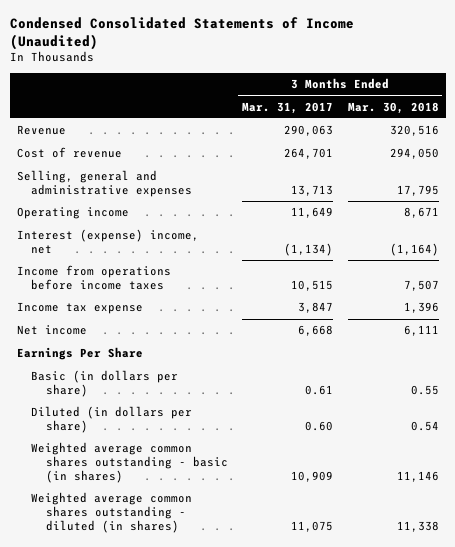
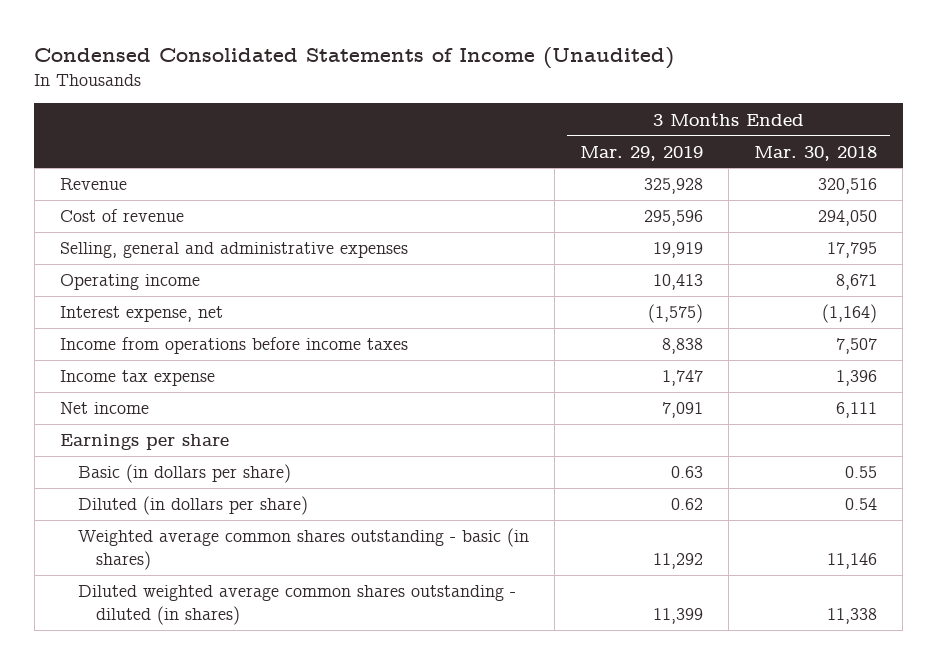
- | 3 Months Ended Mar. 31, 2017 | 3 Months Ended Mar. 30, 2018
+ | 3 Months Ended Mar. 29, 2019 | 3 Months Ended Mar. 30, 2018
- Interest (expense) income, net | (1,134) | (1,164)
+ Interest expense, net | (1,575) | (1,164)
- Earnings Per Share
+ Earnings per share
- Weighted average common shares outstanding - diluted (in shares) | 11,075 | 11,338
+ Diluted weighted average common shares outstanding - diluted (in shares) | 11,399 | 11,338

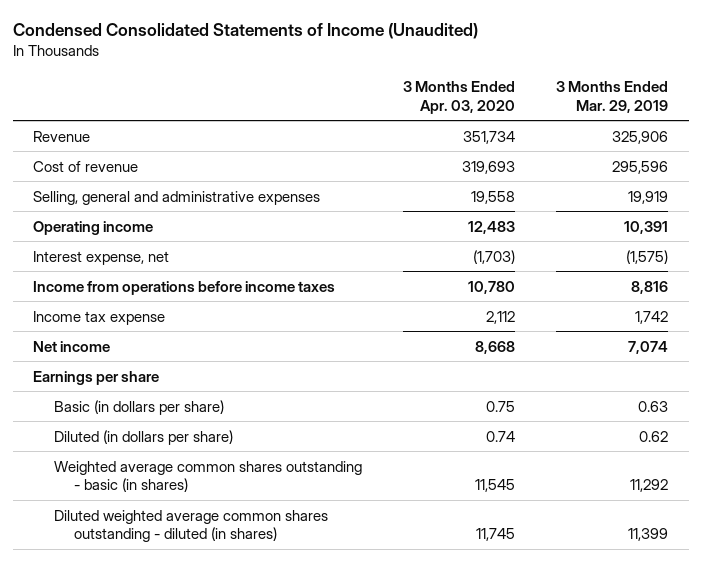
- | 3 Months Ended Mar. 29, 2019 | 3 Months Ended Mar. 30, 2018
+ | 3 Months Ended Apr. 03, 2020 | 3 Months Ended Mar. 29, 2019
- Revenue | 325,928 | 320,516
+ Revenue | 351,734 | 325,906
- Operating income | 10,413 | 8,671
+ Operating income | 12,483 | 10,391
- Income from operations before income taxes | 8,838 | 7,507
- Income tax expense | 1,747 | 1,396
- Net income | 7,091 | 6,111
+ Income from operations before income taxes | 10,780 | 8,816
+ Income tax expense | 2,112 | 1,742
+ Net income | 8,668 | 7,074

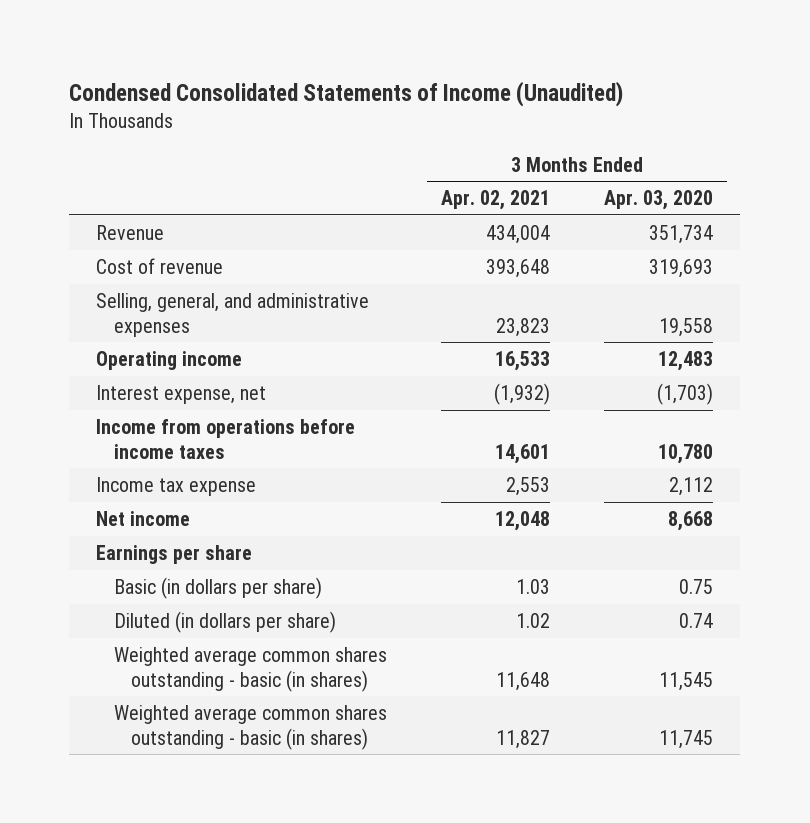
- | 3 Months Ended Apr. 03, 2020 | 3 Months Ended Mar. 29, 2019
+ | 3 Months Ended Apr. 02, 2021 | 3 Months Ended Apr. 03, 2020
- Selling, general and administrative expenses | 19,558 | 19,919
+ Selling, general, and administrative expenses | 23,823 | 19,558
- Diluted weighted average common shares outstanding - diluted (in shares) | 11,745 | 11,399
+ Weighted average common shares outstanding - basic (in shares) | 11,827 | 11,745

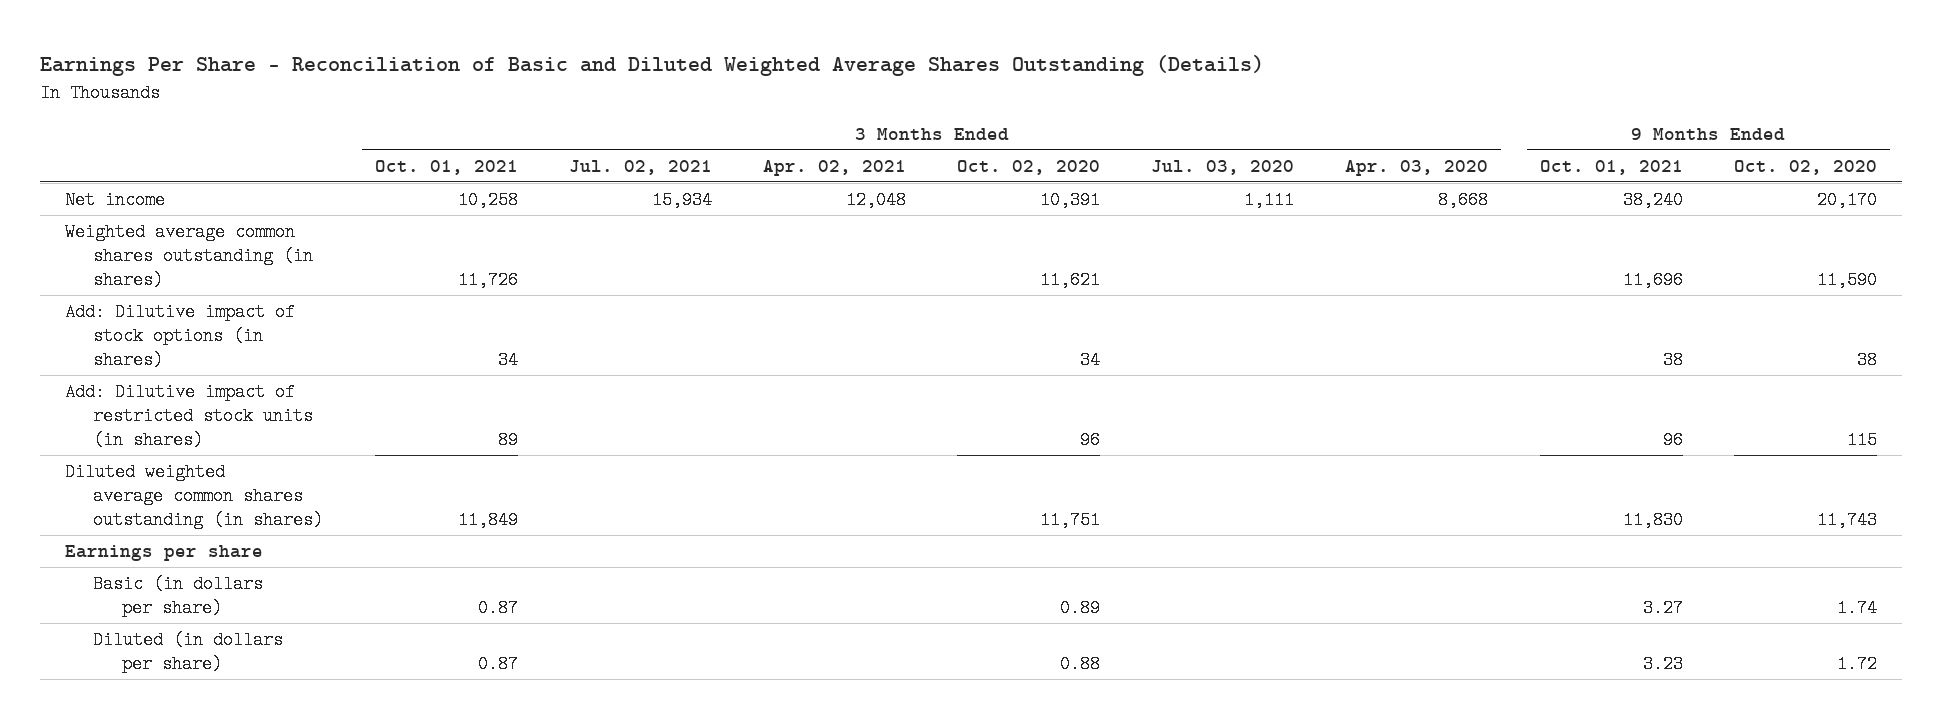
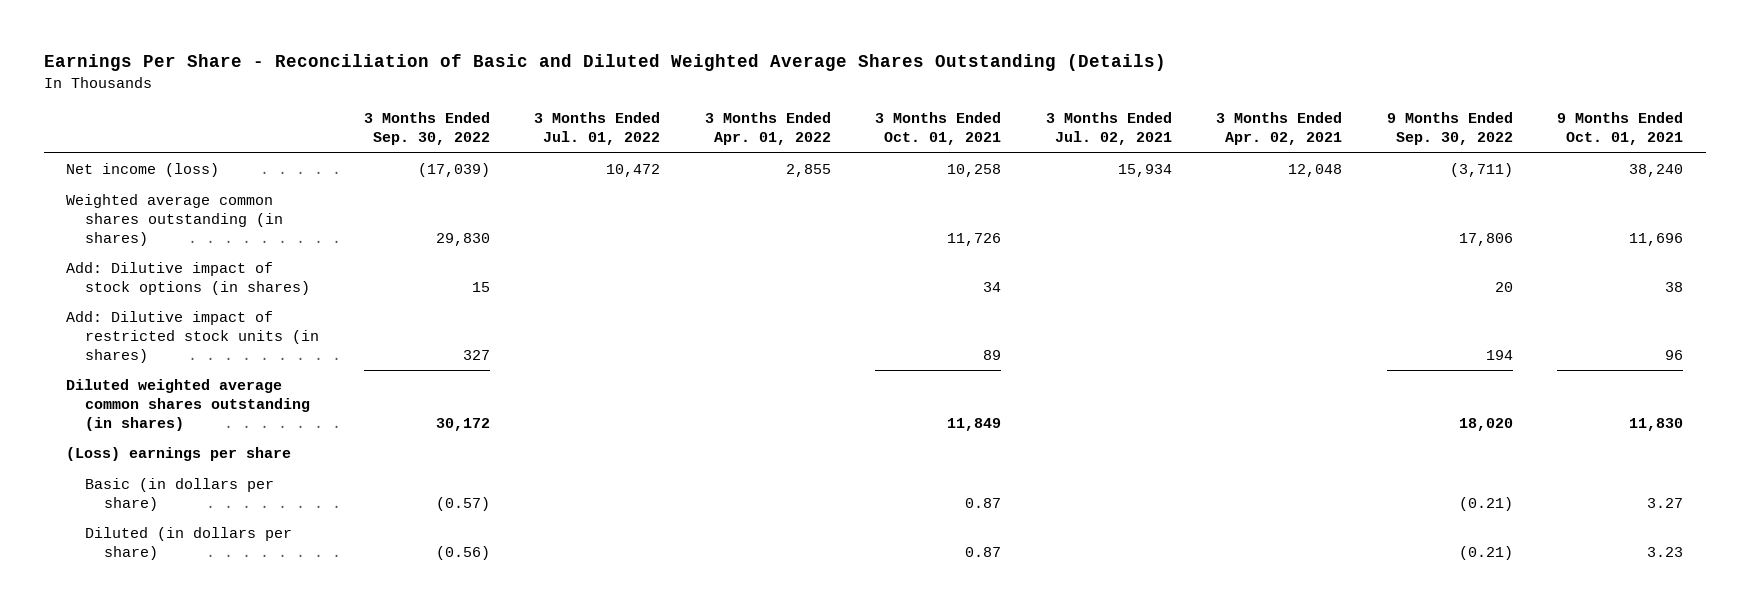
- | 3 Months Ended Oct. 01, 2021 | 3 Months Ended Jul. 02, 2021 | 3 Months Ended Apr. 02, 2021 | 3 Months Ended Oct. 02, 2020 | 3 Months Ended Jul. 03, 2020 | 3 Months Ended Apr. 03, 2020 | 9 Months Ended Oct. 01, 2021 | 9 Months Ended Oct. 02, 2020
+ | 3 Months Ended Sep. 30, 2022 | 3 Months Ended Jul. 01, 2022 | 3 Months Ended Apr. 01, 2022 | 3 Months Ended Oct. 01, 2021 | 3 Months Ended Jul. 02, 2021 | 3 Months Ended Apr. 02, 2021 | 9 Months Ended Sep. 30, 2022 | 9 Months Ended Oct. 01, 2021
- Net income | 10,258 | 15,934 | 12,048 | 10,391 | 1,111 | 8,668 | 38,240 | 20,170
+ Net income (loss) | (17,039) | 10,472 | 2,855 | 10,258 | 15,934 | 12,048 | (3,711) | 38,240
- Earnings per share
+ (Loss) earnings per share

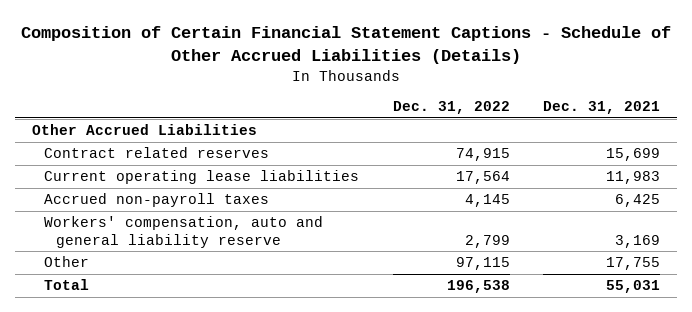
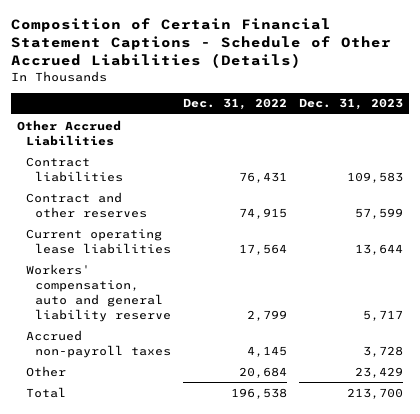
- | Dec. 31, 2022 | Dec. 31, 2021
+ | Dec. 31, 2022 | Dec. 31, 2023
- Contract related reserves | 74,915 | 15,699
+ Contract liabilities | 76,431 | 109,583
+ Contract and other reserves | 74,915 | 57,599
- Other | 97,115 | 17,755
moved down: Accrued non-payroll taxes | 4,145 | 3,728
+ Other | 20,684 | 23,429

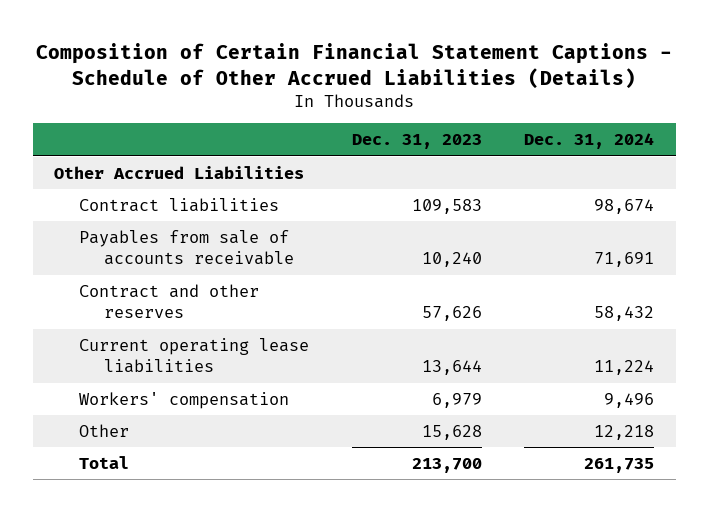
- | Dec. 31, 2022 | Dec. 31, 2023
+ | Dec. 31, 2023 | Dec. 31, 2024
- Contract and other reserves | 74,915 | 57,599
+ Payables from sale of accounts receivable | 10,240 | 71,691
+ Contract and other reserves | 57,626 | 58,432
- Workers' compensation, auto and general liability reserve | 2,799 | 5,717
- Accrued non-payroll taxes | 4,145 | 3,728
- Other | 20,684 | 23,429
+ Workers' compensation | 6,979 | 9,496
+ Other | 15,628 | 12,218

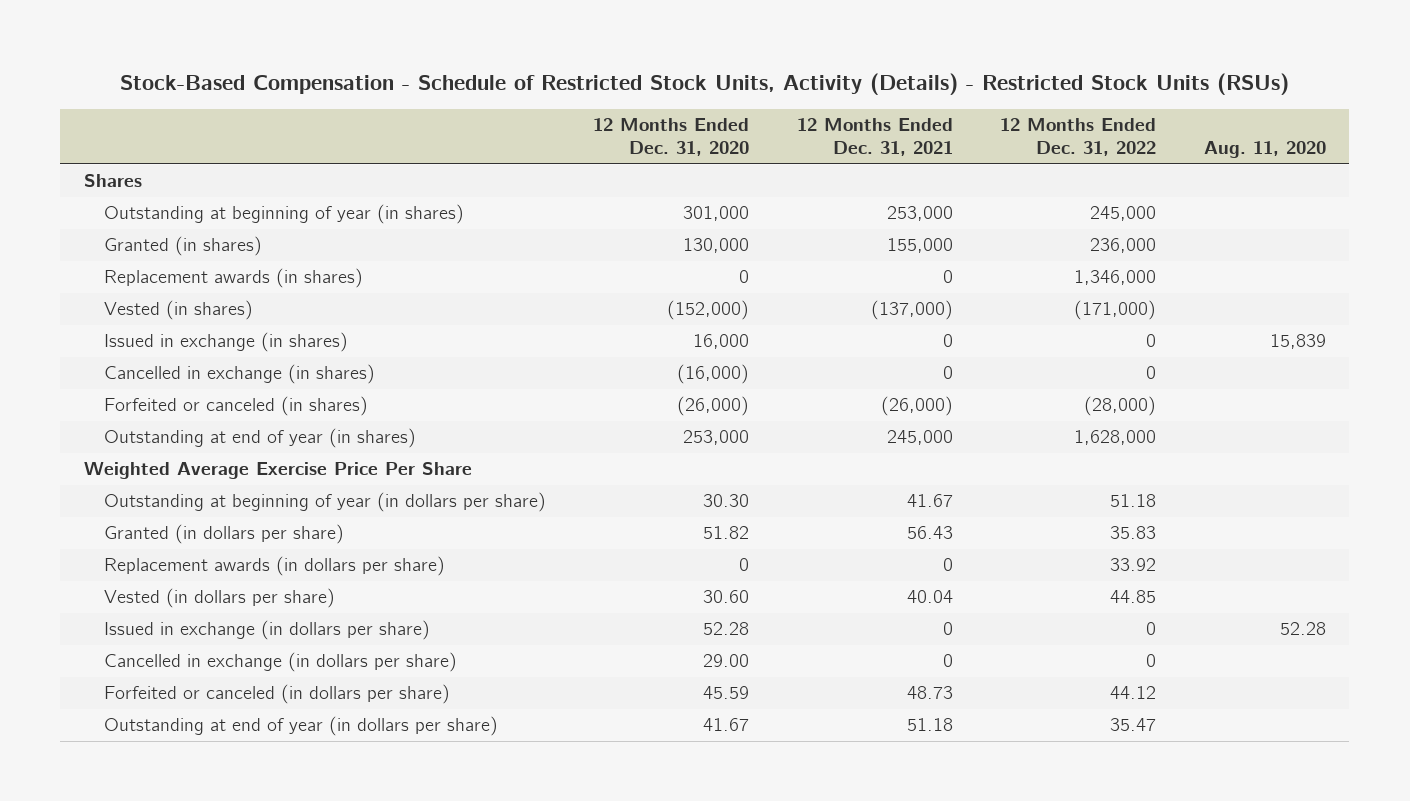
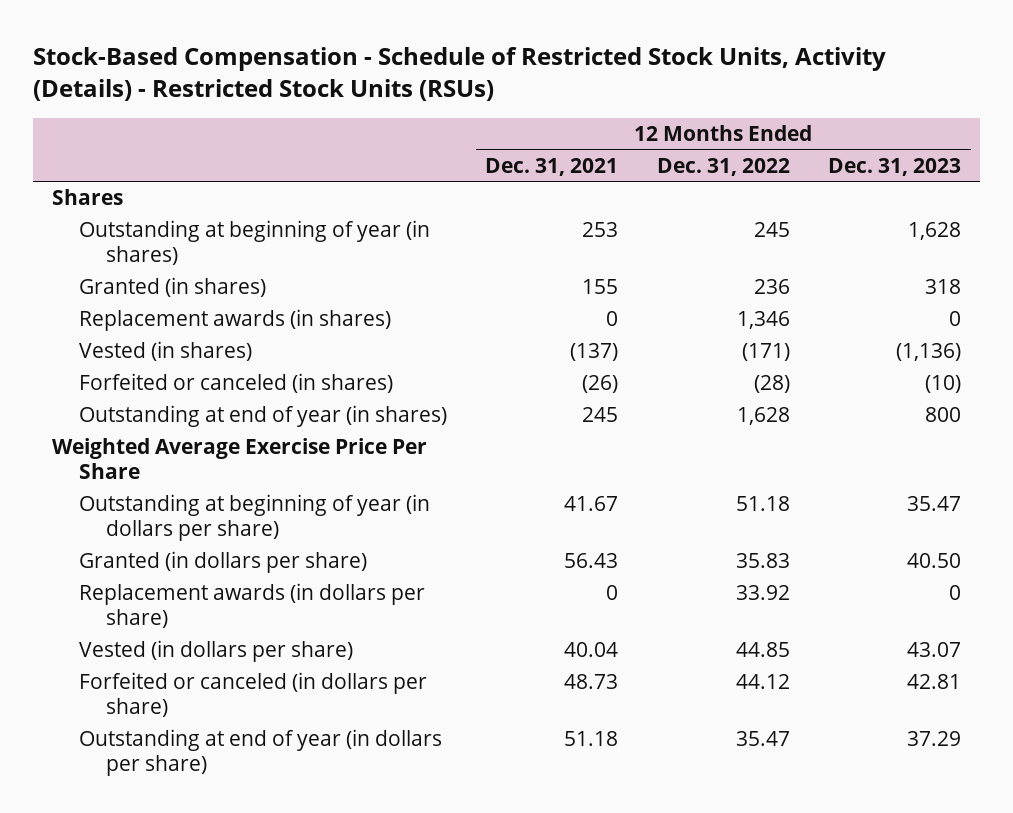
- | 12 Months Ended Dec. 31, 2020 | 12 Months Ended Dec. 31, 2021 | 12 Months Ended Dec. 31, 2022 | Aug. 11, 2020
+ | 12 Months Ended Dec. 31, 2021 | 12 Months Ended Dec. 31, 2022 | 12 Months Ended Dec. 31, 2023
- Outstanding at beginning of year (in shares) | 301,000 | 253,000 | 245,000 |
- Granted (in shares) | 130,000 | 155,000 | 236,000 |
- Replacement awards (in shares) | 0 | 0 | 1,346,000 |
- Vested (in shares) | (152,000) | (137,000) | (171,000) |
- Issued in exchange (in shares) | 16,000 | 0 | 0 | 15,839
- Cancelled in exchange (in shares) | (16,000) | 0 | 0 |
- Forfeited or canceled (in shares) | (26,000) | (26,000) | (28,000) |
- Outstanding at end of year (in shares) | 253,000 | 245,000 | 1,628,000 |
+ Outstanding at beginning of year (in shares) | 253 | 245 | 1,628
+ Granted (in shares) | 155 | 236 | 318
+ Replacement awards (in shares) | 0 | 1,346 | 0
+ Vested (in shares) | (137) | (171) | (1,136)
+ Forfeited or canceled (in shares) | (26) | (28) | (10)
+ Outstanding at end of year (in shares) | 245 | 1,628 | 800
- Issued in exchange (in dollars per share) | 52.28 | 0 | 0 | 52.28
- Cancelled in exchange (in dollars per share) | 29.00 | 0 | 0 |

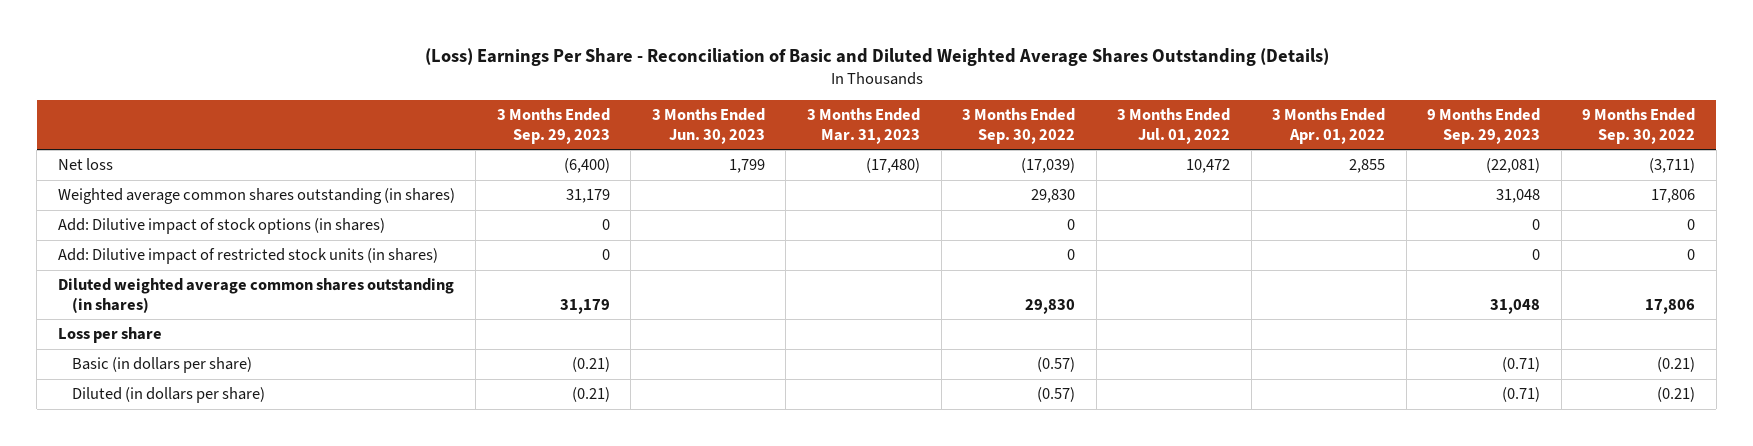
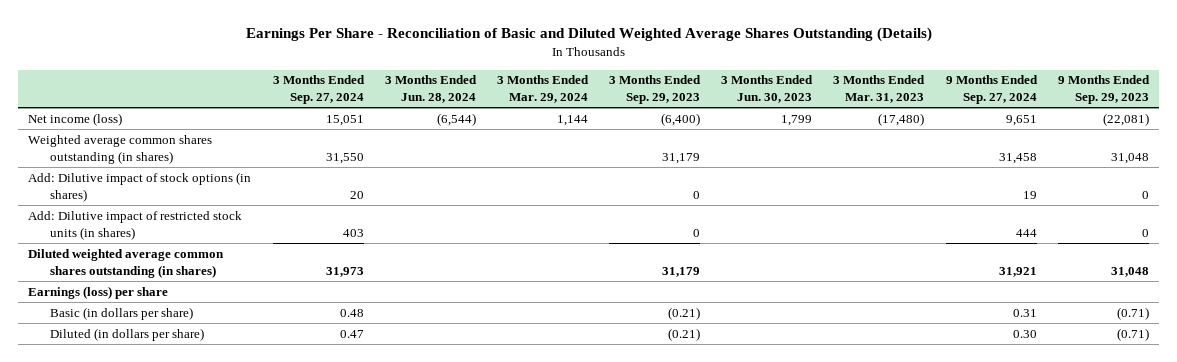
- (Loss) Earnings Per Share - Reconciliation of Basic and Diluted Weighted Average Shares Outstanding (Details)
+ Earnings Per Share - Reconciliation of Basic and Diluted Weighted Average Shares Outstanding (Details)
- | 3 Months Ended Sep. 29, 2023 | 3 Months Ended Jun. 30, 2023 | 3 Months Ended Mar. 31, 2023 | 3 Months Ended Sep. 30, 2022 | 3 Months Ended Jul. 01, 2022 | 3 Months Ended Apr. 01, 2022 | 9 Months Ended Sep. 29, 2023 | 9 Months Ended Sep. 30, 2022
+ | 3 Months Ended Sep. 27, 2024 | 3 Months Ended Jun. 28, 2024 | 3 Months Ended Mar. 29, 2024 | 3 Months Ended Sep. 29, 2023 | 3 Months Ended Jun. 30, 2023 | 3 Months Ended Mar. 31, 2023 | 9 Months Ended Sep. 27, 2024 | 9 Months Ended Sep. 29, 2023
- Net loss | (6,400) | 1,799 | (17,480) | (17,039) | 10,472 | 2,855 | (22,081) | (3,711)
+ Net income (loss) | 15,051 | (6,544) | 1,144 | (6,400) | 1,799 | (17,480) | 9,651 | (22,081)
- Loss per share
+ Earnings (loss) per share

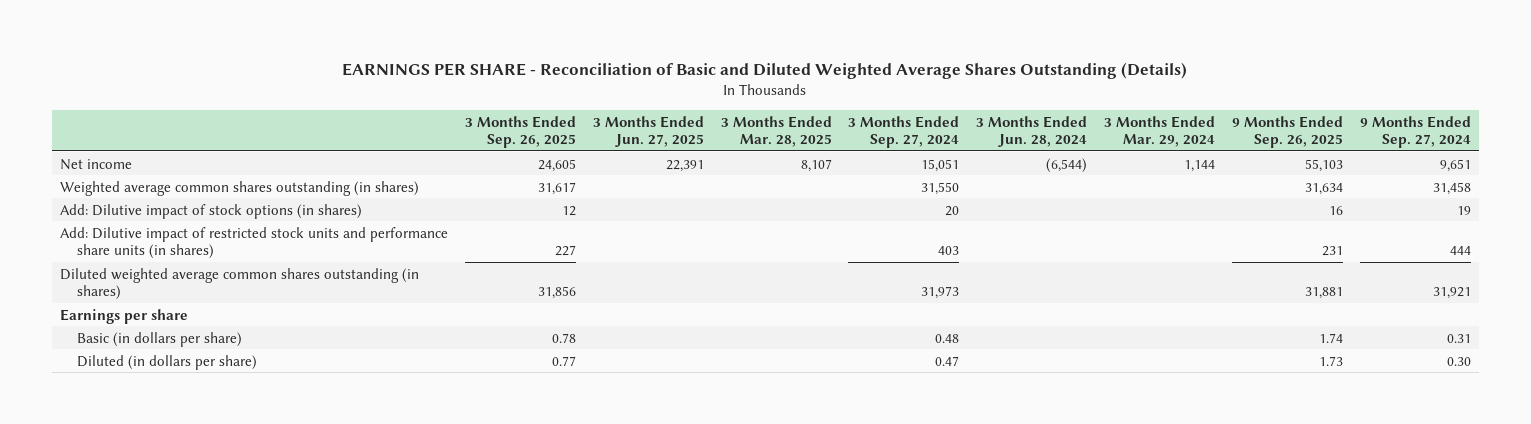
- Earnings Per Share - Reconciliation of Basic and Diluted Weighted Average Shares Outstanding (Details)
+ EARNINGS PER SHARE - Reconciliation of Basic and Diluted Weighted Average Shares Outstanding (Details)
- | 3 Months Ended Sep. 27, 2024 | 3 Months Ended Jun. 28, 2024 | 3 Months Ended Mar. 29, 2024 | 3 Months Ended Sep. 29, 2023 | 3 Months Ended Jun. 30, 2023 | 3 Months Ended Mar. 31, 2023 | 9 Months Ended Sep. 27, 2024 | 9 Months Ended Sep. 29, 2023
+ | 3 Months Ended Sep. 26, 2025 | 3 Months Ended Jun. 27, 2025 | 3 Months Ended Mar. 28, 2025 | 3 Months Ended Sep. 27, 2024 | 3 Months Ended Jun. 28, 2024 | 3 Months Ended Mar. 29, 2024 | 9 Months Ended Sep. 26, 2025 | 9 Months Ended Sep. 27, 2024
- Net income (loss) | 15,051 | (6,544) | 1,144 | (6,400) | 1,799 | (17,480) | 9,651 | (22,081)
+ Net income | 24,605 | 22,391 | 8,107 | 15,051 | (6,544) | 1,144 | 55,103 | 9,651
- Add: Dilutive impact of restricted stock units (in shares) | 403 | | | 0 | | | 444 | 0
+ Add: Dilutive impact of restricted stock units and performance share units (in shares) | 227 | | | 403 | | | 231 | 444
- Earnings (loss) per share
+ Earnings per share

